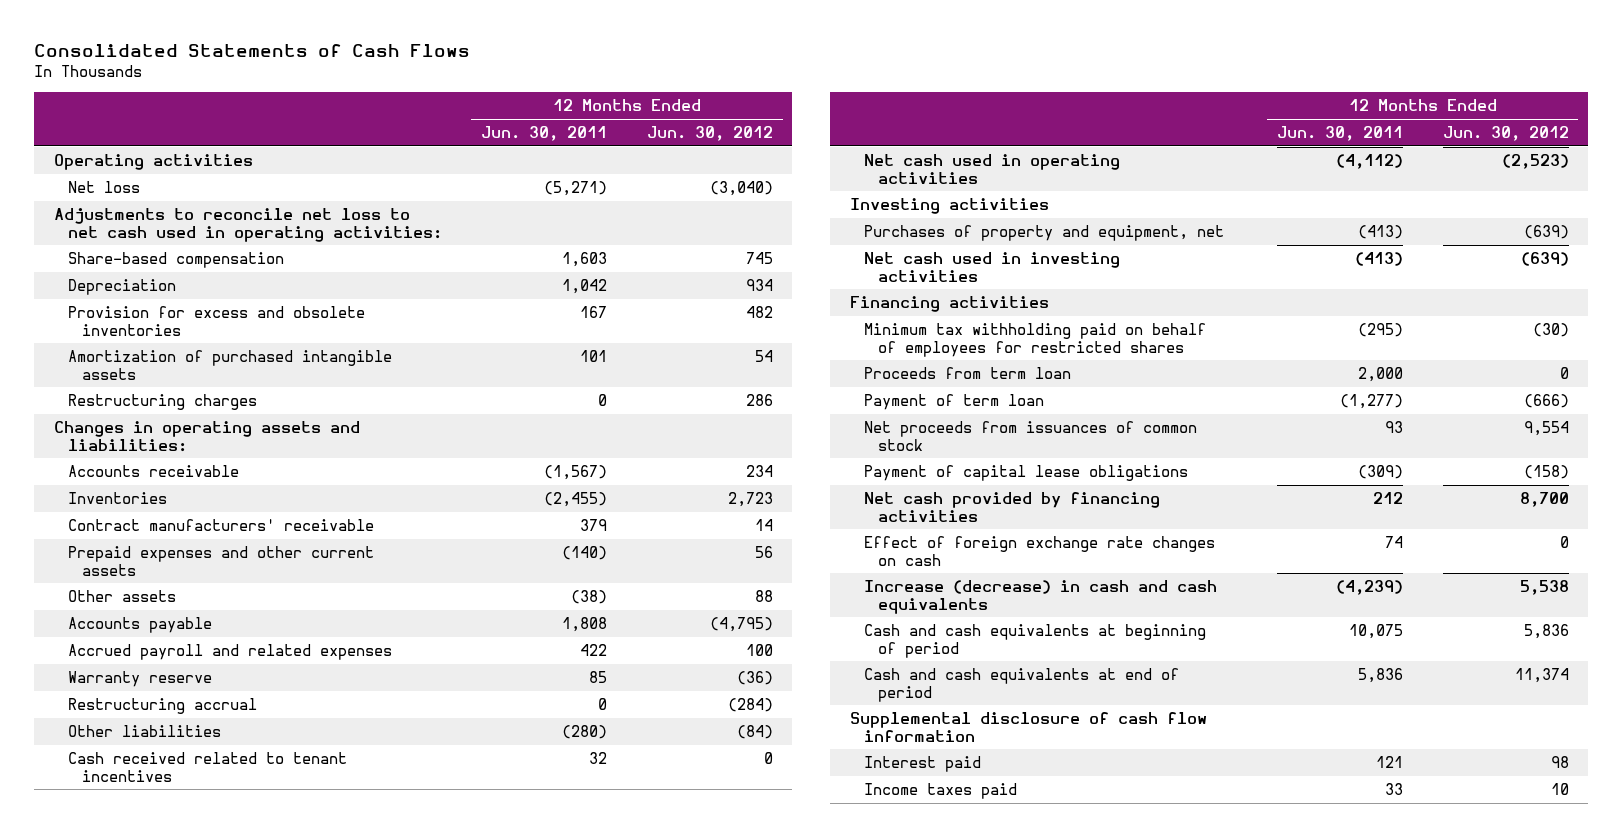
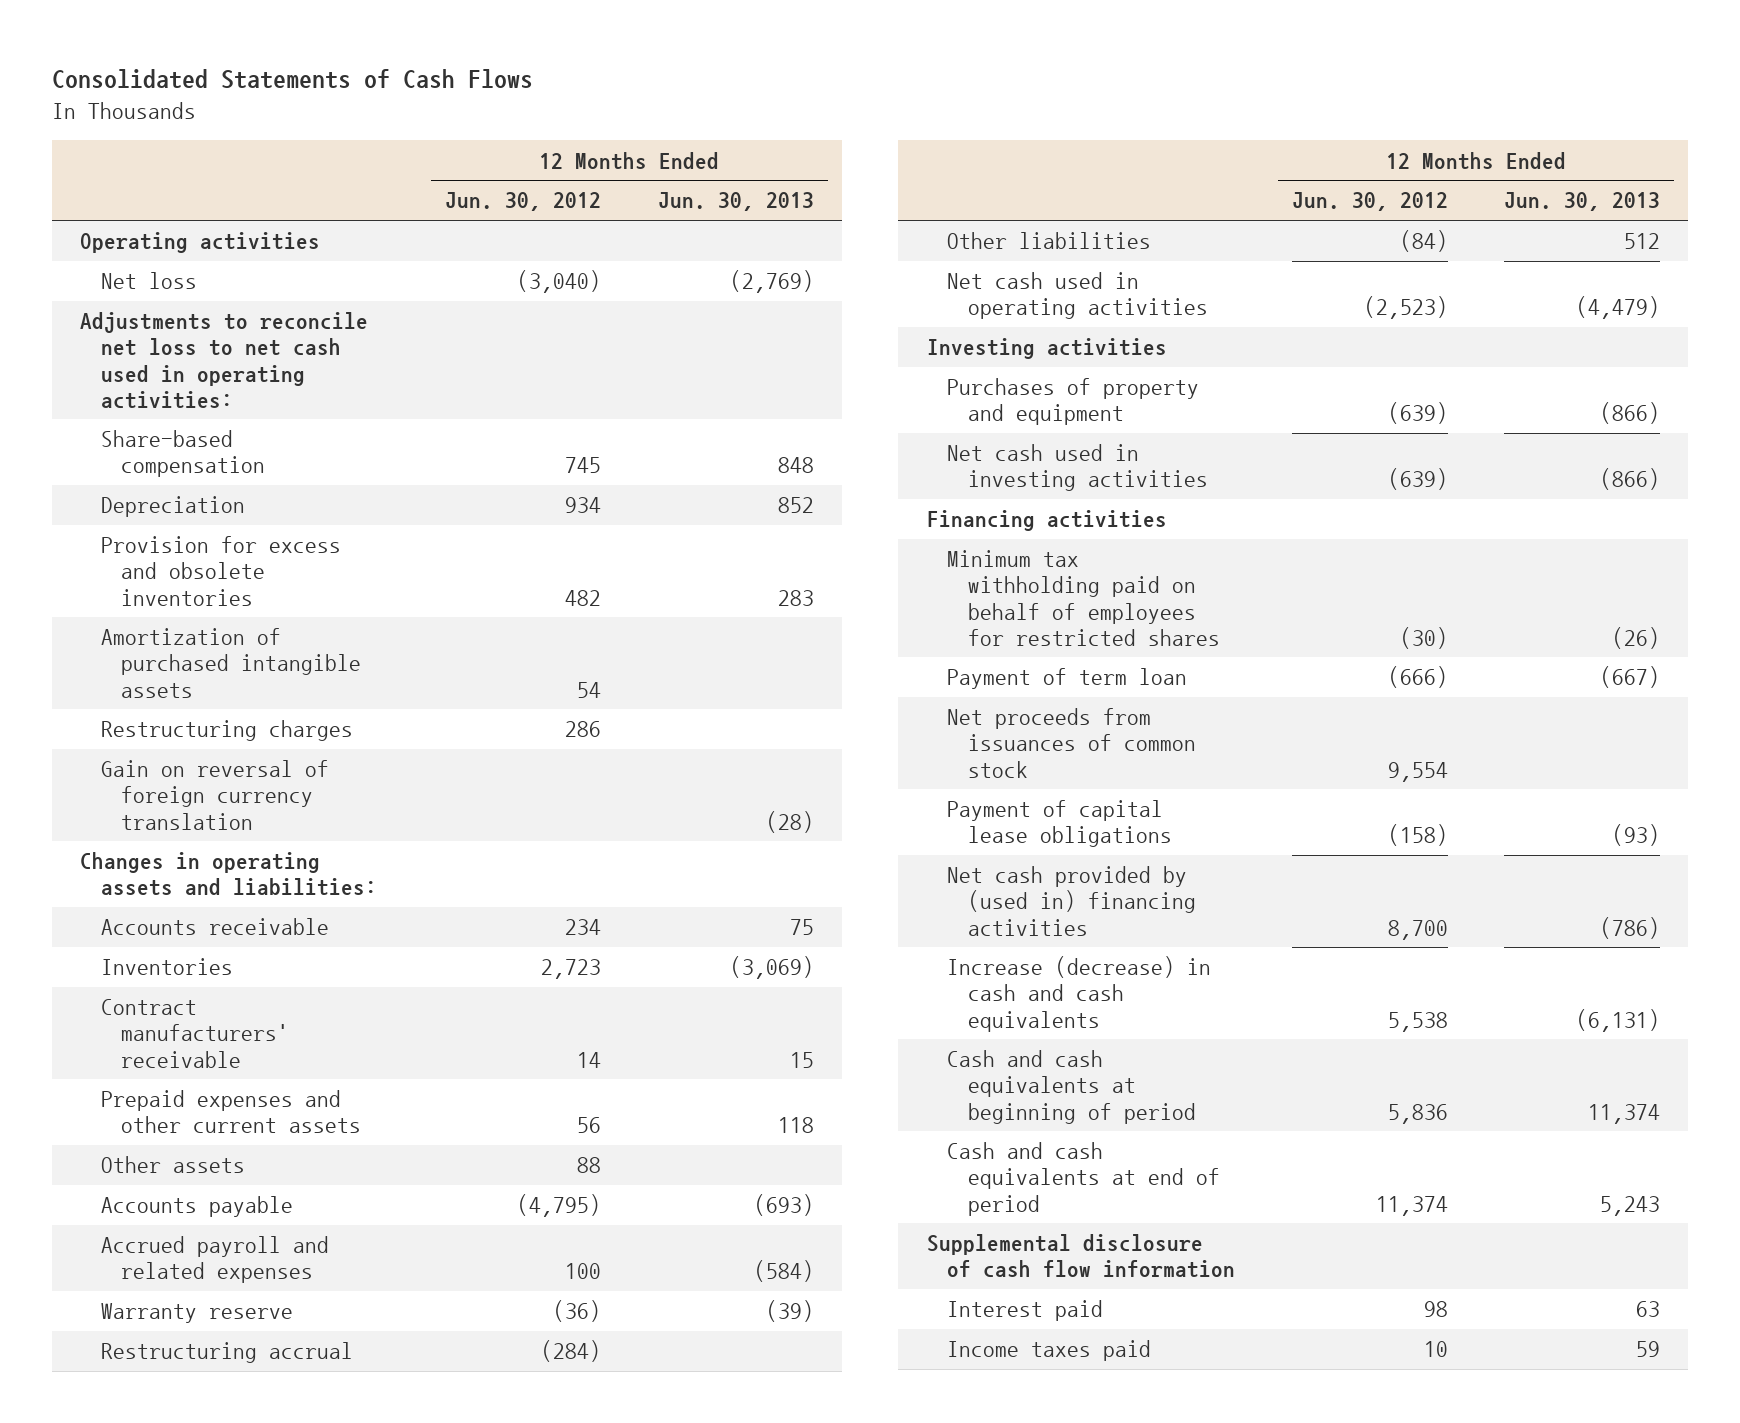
- | 12 Months Ended Jun. 30, 2011 | 12 Months Ended Jun. 30, 2012
+ | 12 Months Ended Jun. 30, 2012 | 12 Months Ended Jun. 30, 2013
+ Gain on reversal of foreign currency translation | | (28)
- Cash received related to tenant incentives | 32 | 0
- Purchases of property and equipment, net | (413) | (639)
+ Purchases of property and equipment | (639) | (866)
- Proceeds from term loan | 2,000 | 0
- Net cash provided by financing activities | 212 | 8,700
- Effect of foreign exchange rate changes on cash | 74 | 0
+ Net cash provided by (used in) financing activities | 8,700 | (786)

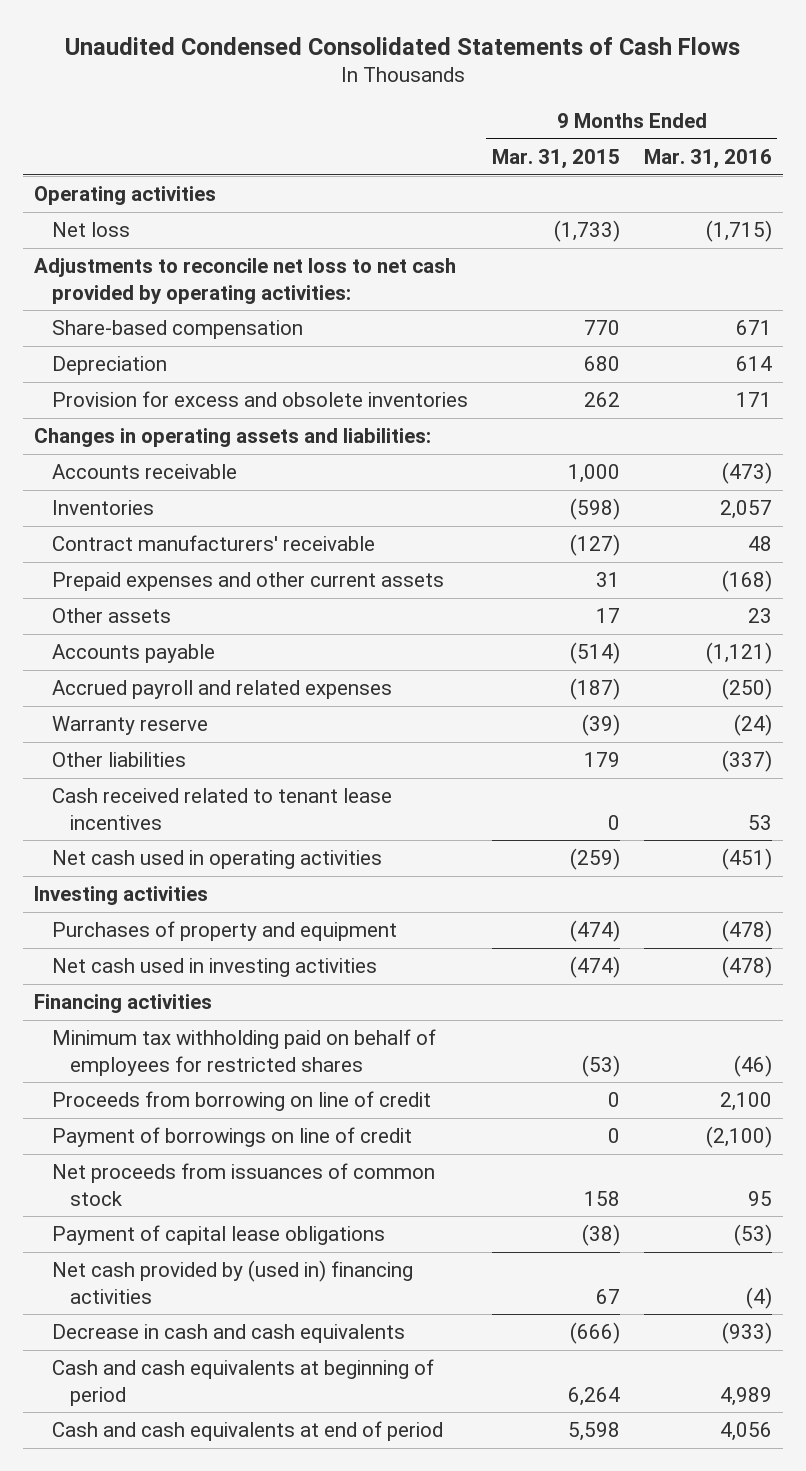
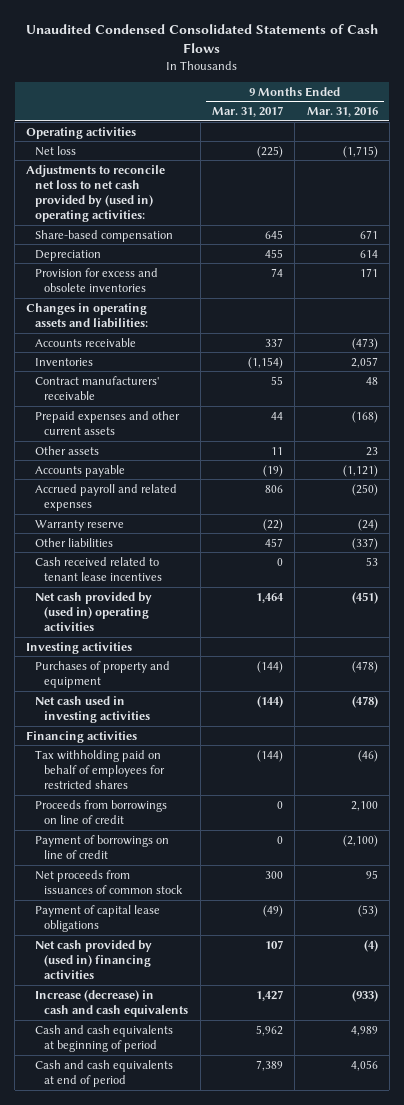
- | 9 Months Ended Mar. 31, 2015 | 9 Months Ended Mar. 31, 2016
+ | 9 Months Ended Mar. 31, 2017 | 9 Months Ended Mar. 31, 2016
- Adjustments to reconcile net loss to net cash provided by operating activities:
+ Adjustments to reconcile net loss to net cash provided by (used in) operating activities:
- Net cash used in operating activities | (259) | (451)
+ Net cash provided by (used in) operating activities | 1,464 | (451)
- Minimum tax withholding paid on behalf of employees for restricted shares | (53) | (46)
- Proceeds from borrowing on line of credit | 0 | 2,100
+ Tax withholding paid on behalf of employees for restricted shares | (144) | (46)
+ Proceeds from borrowings on line of credit | 0 | 2,100
- Decrease in cash and cash equivalents | (666) | (933)
+ Increase (decrease) in cash and cash equivalents | 1,427 | (933)

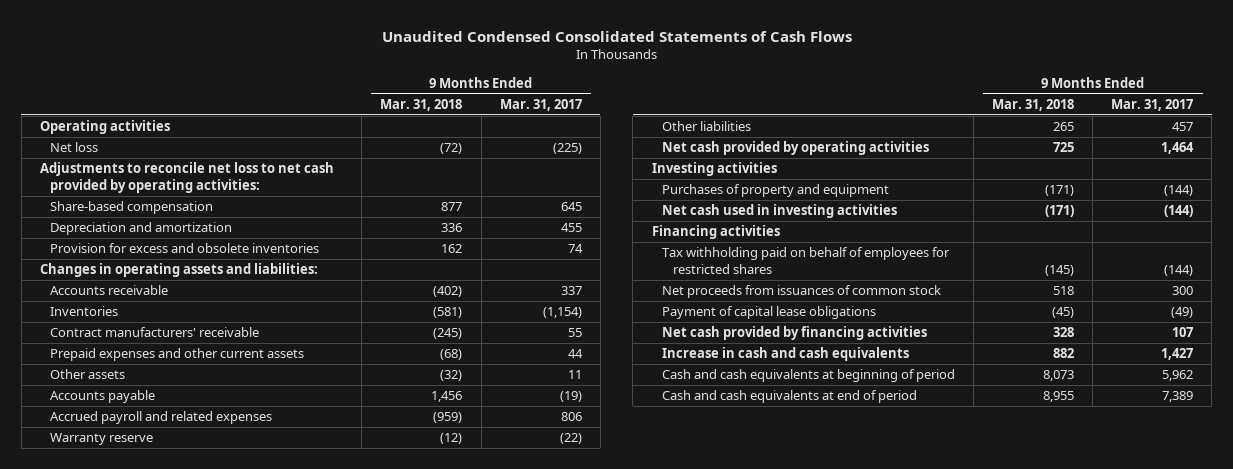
- | 9 Months Ended Mar. 31, 2017 | 9 Months Ended Mar. 31, 2016
+ | 9 Months Ended Mar. 31, 2018 | 9 Months Ended Mar. 31, 2017
- Adjustments to reconcile net loss to net cash provided by (used in) operating activities:
+ Adjustments to reconcile net loss to net cash provided by operating activities:
- Depreciation | 455 | 614
+ Depreciation and amortization | 336 | 455
- Cash received related to tenant lease incentives | 0 | 53
- Net cash provided by (used in) operating activities | 1,464 | (451)
+ Net cash provided by operating activities | 725 | 1,464
- Proceeds from borrowings on line of credit | 0 | 2,100
- Payment of borrowings on line of credit | 0 | (2,100)
- Net cash provided by (used in) financing activities | 107 | (4)
- Increase (decrease) in cash and cash equivalents | 1,427 | (933)
+ Net cash provided by financing activities | 328 | 107
+ Increase in cash and cash equivalents | 882 | 1,427

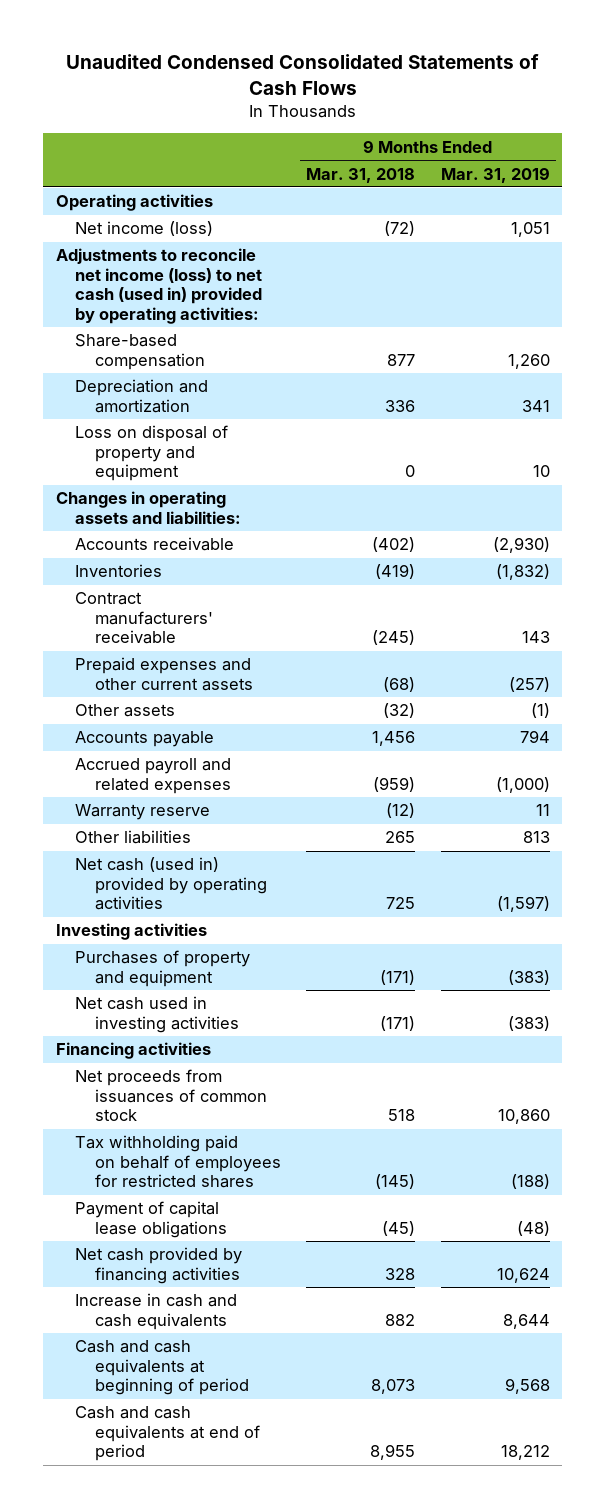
- | 9 Months Ended Mar. 31, 2018 | 9 Months Ended Mar. 31, 2017
+ | 9 Months Ended Mar. 31, 2018 | 9 Months Ended Mar. 31, 2019
- Net loss | (72) | (225)
- Adjustments to reconcile net loss to net cash provided by operating activities:
+ Net income (loss) | (72) | 1,051
+ Adjustments to reconcile net income (loss) to net cash (used in) provided by operating activities:
- Provision for excess and obsolete inventories | 162 | 74
+ Loss on disposal of property and equipment | 0 | 10
- Inventories | (581) | (1,154)
+ Inventories | (419) | (1,832)
- Net cash provided by operating activities | 725 | 1,464
+ Net cash (used in) provided by operating activities | 725 | (1,597)
moved down: Tax withholding paid on behalf of employees for restricted shares | (145) | (188)

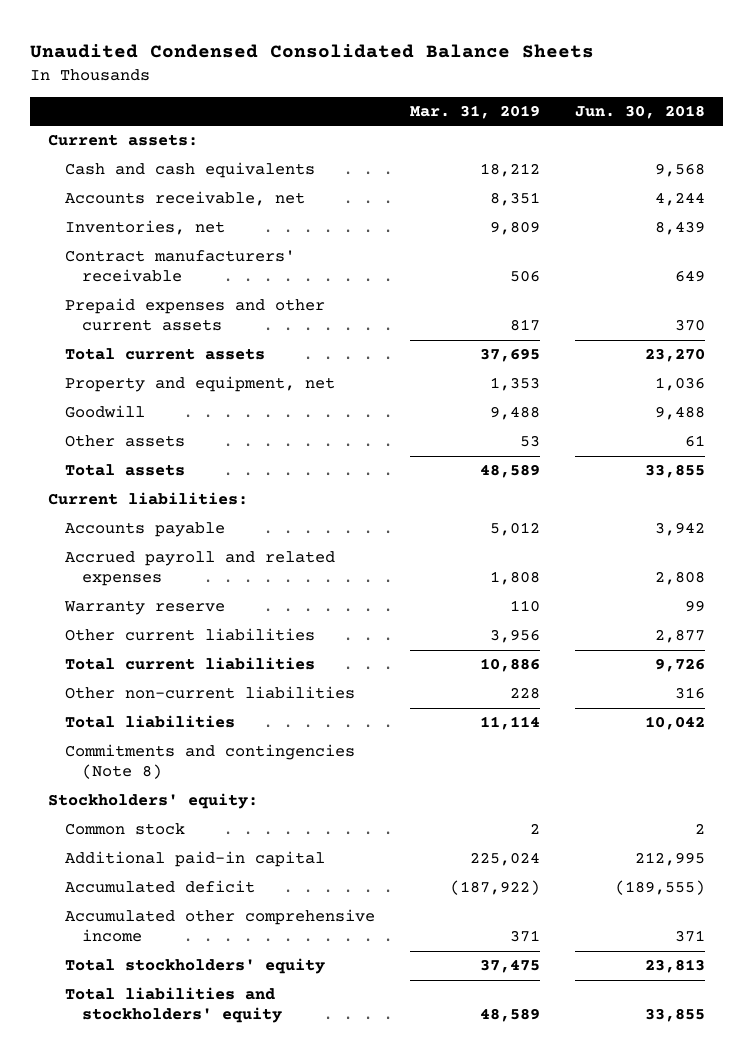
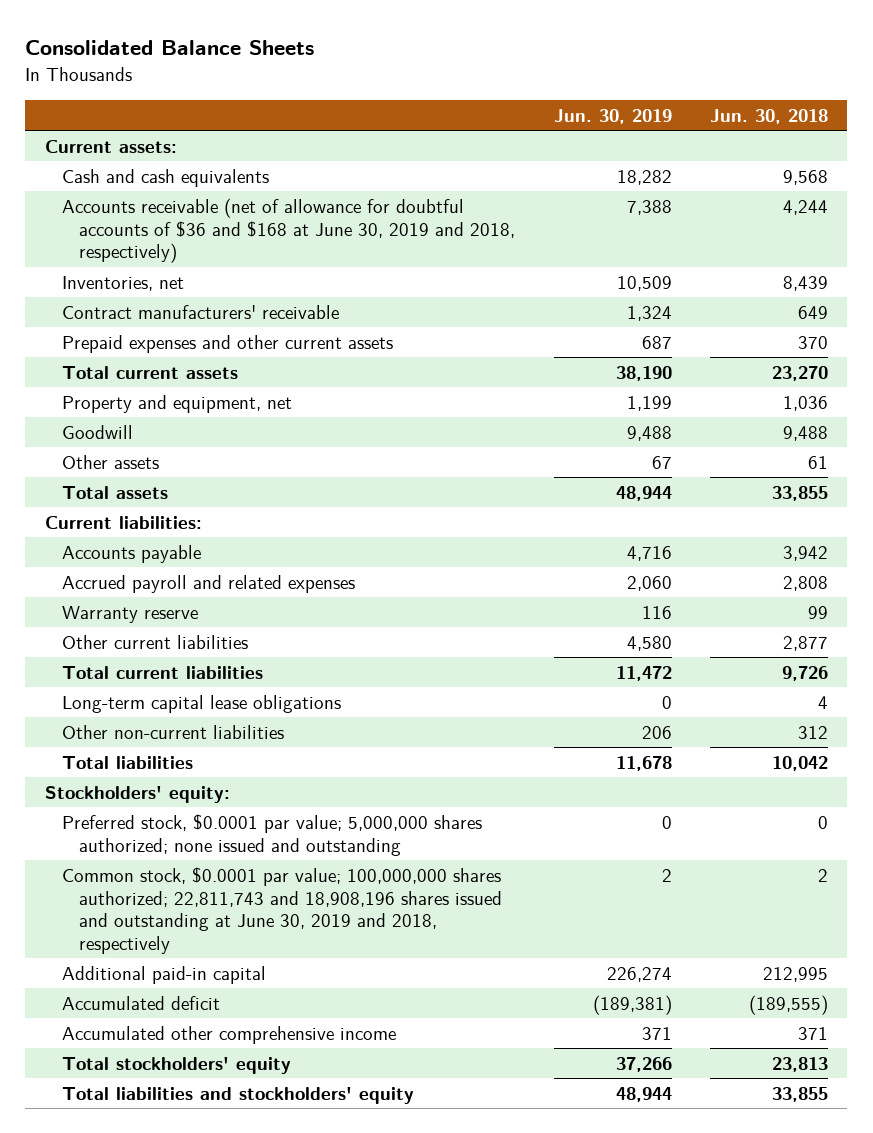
- Unaudited Condensed Consolidated Balance Sheets
+ Consolidated Balance Sheets
- | Mar. 31, 2019 | Jun. 30, 2018
+ | Jun. 30, 2019 | Jun. 30, 2018
- Accounts receivable, net | 8,351 | 4,244
+ Accounts receivable (net of allowance for doubtful accounts of $36 and $168 at June 30, 2019 and 2018, respectively) | 7,388 | 4,244
- Other non-current liabilities | 228 | 316
+ Long-term capital lease obligations | 0 | 4
+ Other non-current liabilities | 206 | 312
- Commitments and contingencies (Note 8)
- Common stock | 2 | 2
+ Preferred stock, $0.0001 par value; 5,000,000 shares authorized; none issued and outstanding | 0 | 0
+ Common stock, $0.0001 par value; 100,000,000 shares authorized; 22,811,743 and 18,908,196 shares issued and outstanding at June 30, 2019 and 2018, respectively | 2 | 2

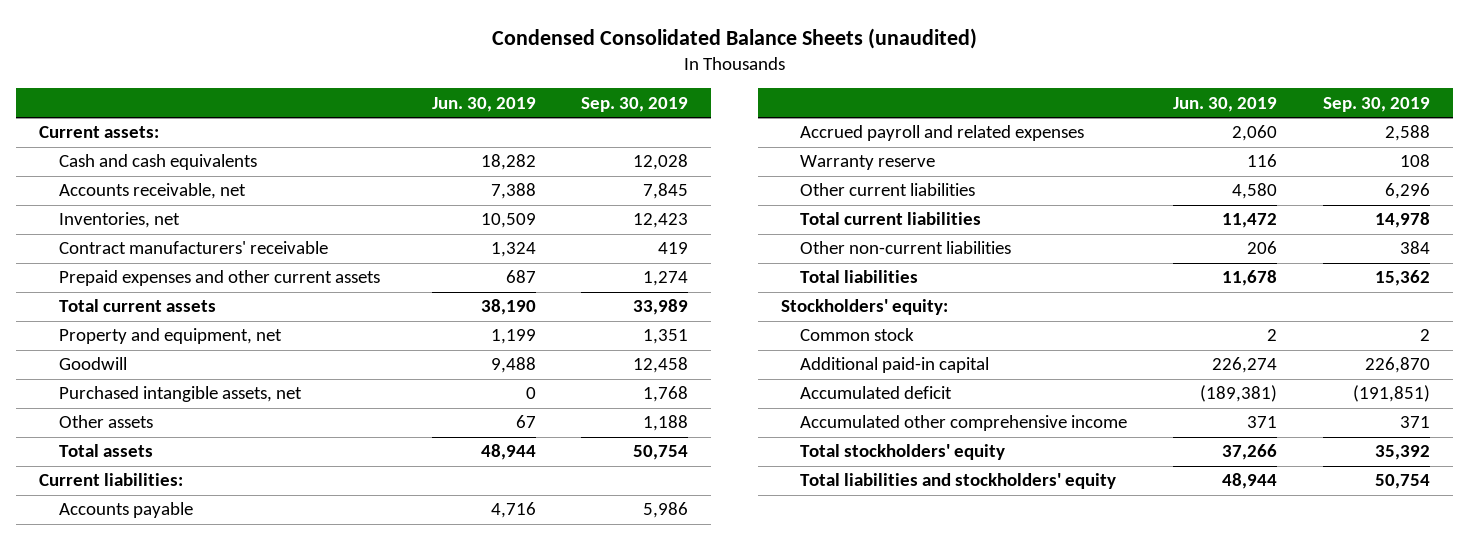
- Consolidated Balance Sheets
+ Condensed Consolidated Balance Sheets (unaudited)
- | Jun. 30, 2019 | Jun. 30, 2018
+ | Jun. 30, 2019 | Sep. 30, 2019
- Accounts receivable (net of allowance for doubtful accounts of $36 and $168 at June 30, 2019 and 2018, respectively) | 7,388 | 4,244
+ Accounts receivable, net | 7,388 | 7,845
+ Purchased intangible assets, net | 0 | 1,768
- Long-term capital lease obligations | 0 | 4
- Preferred stock, $0.0001 par value; 5,000,000 shares authorized; none issued and outstanding | 0 | 0
- Common stock, $0.0001 par value; 100,000,000 shares authorized; 22,811,743 and 18,908,196 shares issued and outstanding at June 30, 2019 and 2018, respectively | 2 | 2
+ Common stock | 2 | 2

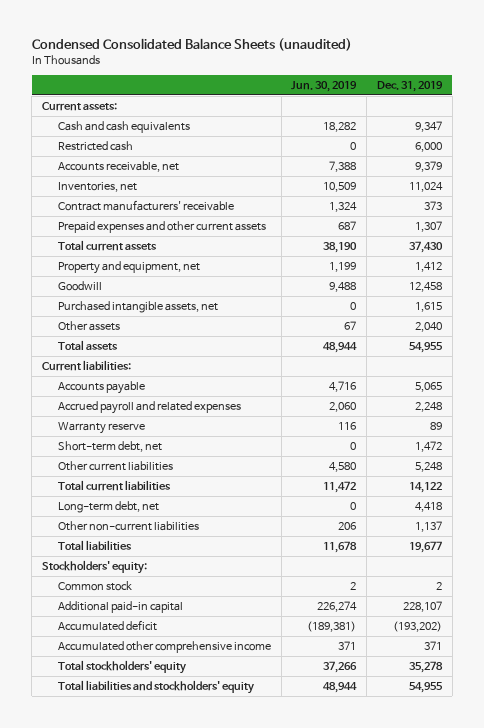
- | Jun. 30, 2019 | Sep. 30, 2019
+ | Jun. 30, 2019 | Dec. 31, 2019
+ Restricted cash | 0 | 6,000
+ Short-term debt, net | 0 | 1,472
+ Long-term debt, net | 0 | 4,418

